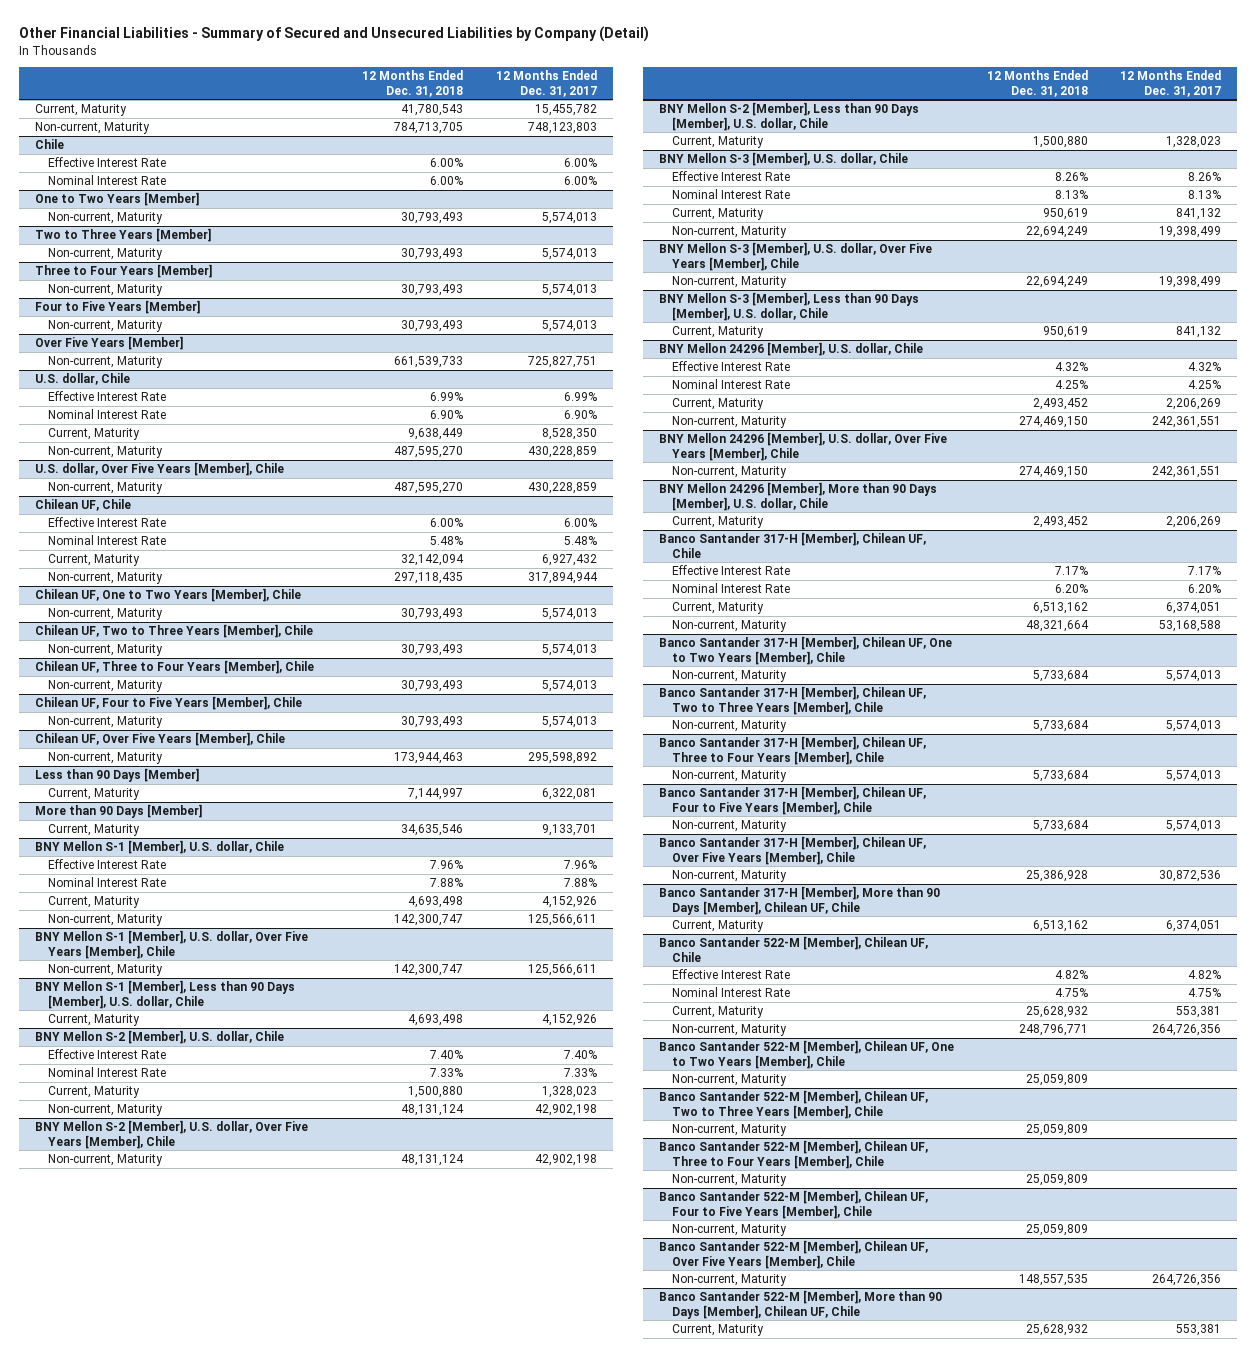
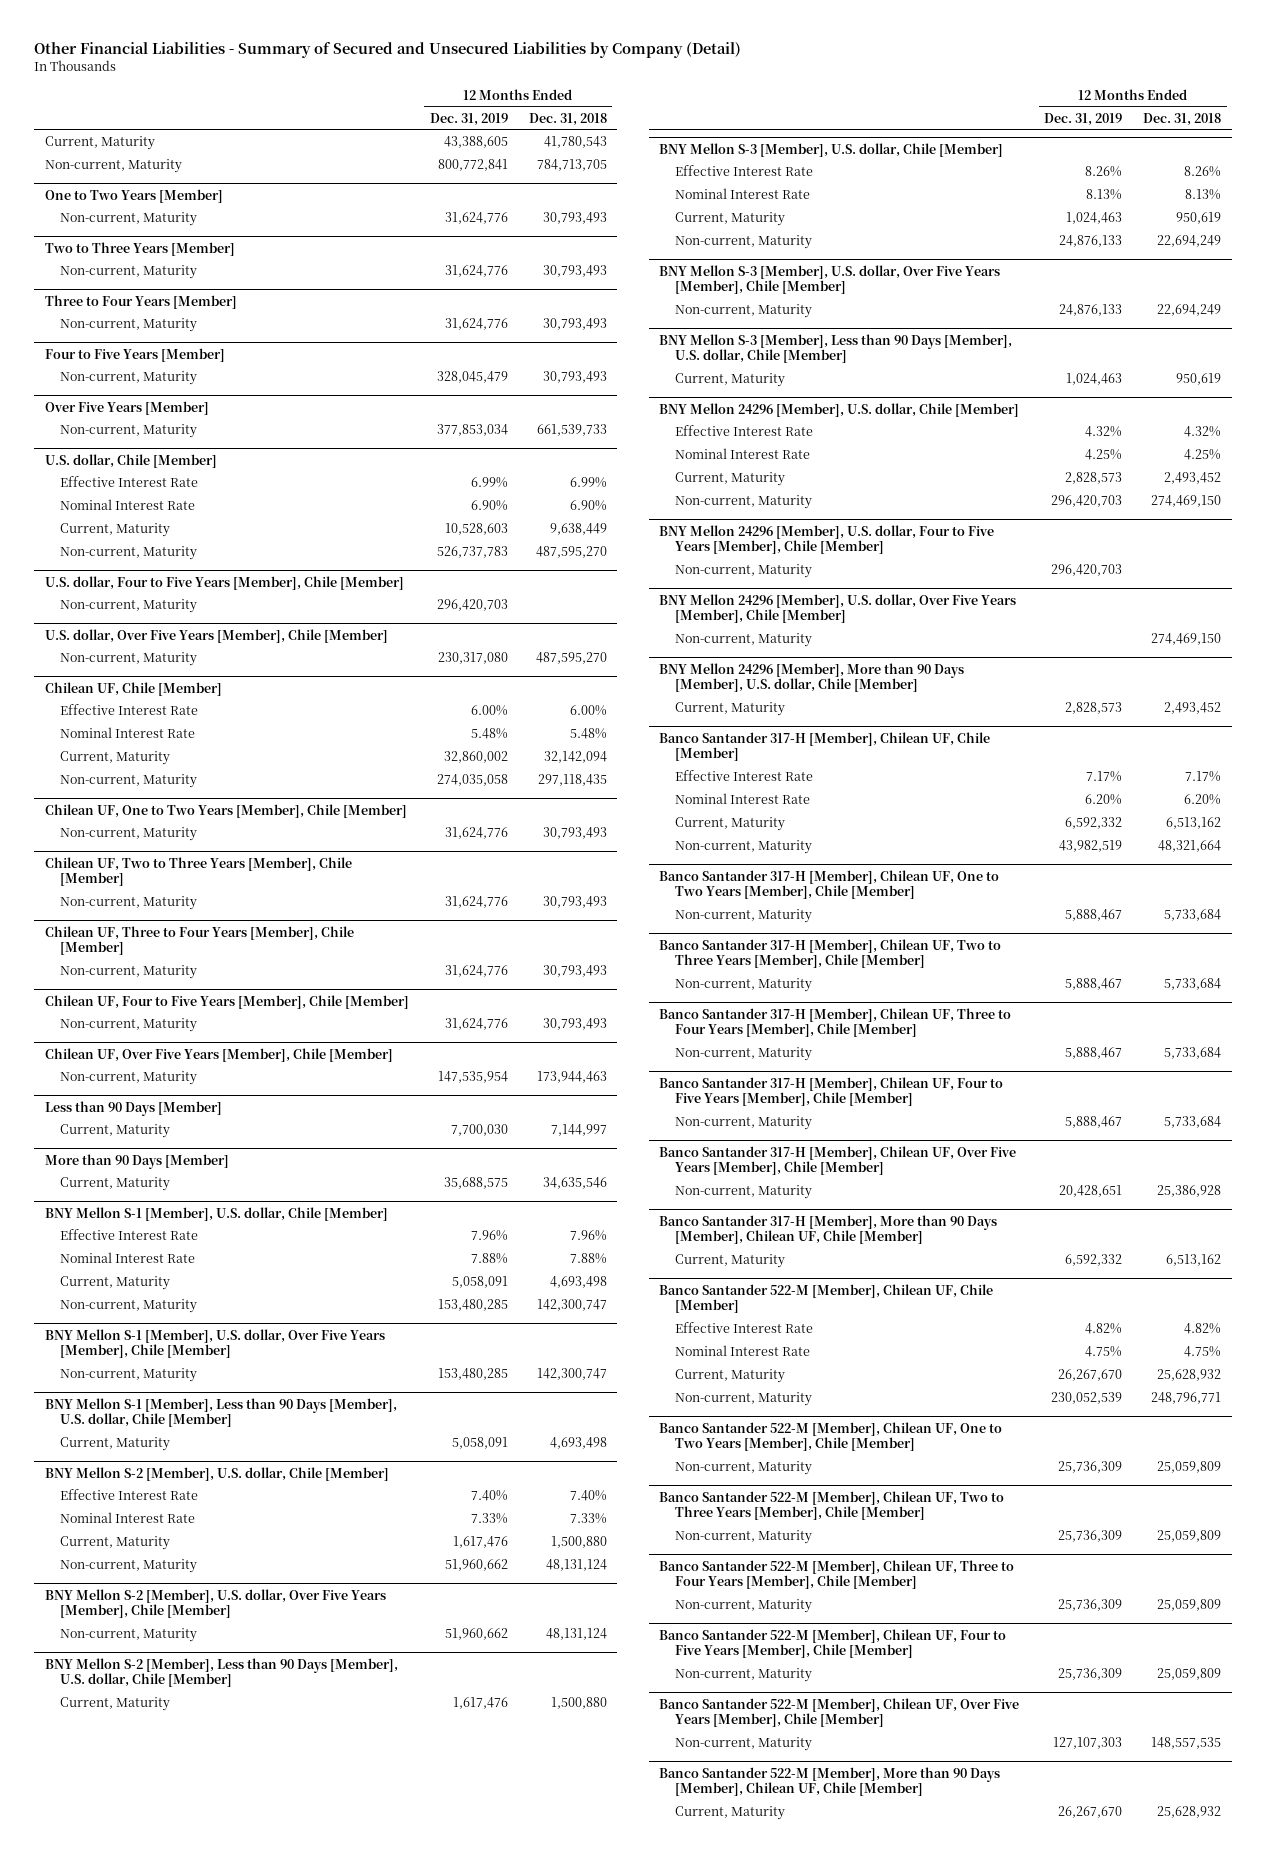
- | 12 Months Ended Dec. 31, 2018 | 12 Months Ended Dec. 31, 2017
+ | 12 Months Ended Dec. 31, 2019 | 12 Months Ended Dec. 31, 2018
- Chile
- Effective Interest Rate | 6.00% | 6.00%
- Nominal Interest Rate | 6.00% | 6.00%
- U.S. dollar, Chile
+ U.S. dollar, Chile [Member]
- U.S. dollar, Over Five Years [Member], Chile
+ U.S. dollar, Four to Five Years [Member], Chile [Member]
+ Non-current, Maturity | 296,420,703 |
+ U.S. dollar, Over Five Years [Member], Chile [Member]
- Chilean UF, Chile
+ Chilean UF, Chile [Member]
- Chilean UF, One to Two Years [Member], Chile
+ Chilean UF, One to Two Years [Member], Chile [Member]
- Chilean UF, Two to Three Years [Member], Chile
+ Chilean UF, Two to Three Years [Member], Chile [Member]
- Chilean UF, Three to Four Years [Member], Chile
+ Chilean UF, Three to Four Years [Member], Chile [Member]
- Chilean UF, Four to Five Years [Member], Chile
+ Chilean UF, Four to Five Years [Member], Chile [Member]
- Chilean UF, Over Five Years [Member], Chile
+ Chilean UF, Over Five Years [Member], Chile [Member]
- BNY Mellon S-1 [Member], U.S. dollar, Chile
+ BNY Mellon S-1 [Member], U.S. dollar, Chile [Member]
- BNY Mellon S-1 [Member], U.S. dollar, Over Five Years [Member], Chile
+ BNY Mellon S-1 [Member], U.S. dollar, Over Five Years [Member], Chile [Member]
- BNY Mellon S-1 [Member], Less than 90 Days [Member], U.S. dollar, Chile
+ BNY Mellon S-1 [Member], Less than 90 Days [Member], U.S. dollar, Chile [Member]
- BNY Mellon S-2 [Member], U.S. dollar, Chile
+ BNY Mellon S-2 [Member], U.S. dollar, Chile [Member]
- BNY Mellon S-2 [Member], U.S. dollar, Over Five Years [Member], Chile
+ BNY Mellon S-2 [Member], U.S. dollar, Over Five Years [Member], Chile [Member]
- BNY Mellon S-2 [Member], Less than 90 Days [Member], U.S. dollar, Chile
+ BNY Mellon S-2 [Member], Less than 90 Days [Member], U.S. dollar, Chile [Member]
- BNY Mellon S-3 [Member], U.S. dollar, Chile
+ BNY Mellon S-3 [Member], U.S. dollar, Chile [Member]
- BNY Mellon S-3 [Member], U.S. dollar, Over Five Years [Member], Chile
+ BNY Mellon S-3 [Member], U.S. dollar, Over Five Years [Member], Chile [Member]
- BNY Mellon S-3 [Member], Less than 90 Days [Member], U.S. dollar, Chile
+ BNY Mellon S-3 [Member], Less than 90 Days [Member], U.S. dollar, Chile [Member]
- BNY Mellon 24296 [Member], U.S. dollar, Chile
+ BNY Mellon 24296 [Member], U.S. dollar, Chile [Member]
- BNY Mellon 24296 [Member], U.S. dollar, Over Five Years [Member], Chile
+ BNY Mellon 24296 [Member], U.S. dollar, Four to Five Years [Member], Chile [Member]
+ Non-current, Maturity | 296,420,703 |
+ BNY Mellon 24296 [Member], U.S. dollar, Over Five Years [Member], Chile [Member]
- BNY Mellon 24296 [Member], More than 90 Days [Member], U.S. dollar, Chile
+ BNY Mellon 24296 [Member], More than 90 Days [Member], U.S. dollar, Chile [Member]
- Banco Santander 317-H [Member], Chilean UF, Chile
+ Banco Santander 317-H [Member], Chilean UF, Chile [Member]
- Banco Santander 317-H [Member], Chilean UF, One to Two Years [Member], Chile
+ Banco Santander 317-H [Member], Chilean UF, One to Two Years [Member], Chile [Member]
- Banco Santander 317-H [Member], Chilean UF, Two to Three Years [Member], Chile
+ Banco Santander 317-H [Member], Chilean UF, Two to Three Years [Member], Chile [Member]
- Banco Santander 317-H [Member], Chilean UF, Three to Four Years [Member], Chile
+ Banco Santander 317-H [Member], Chilean UF, Three to Four Years [Member], Chile [Member]
- Banco Santander 317-H [Member], Chilean UF, Four to Five Years [Member], Chile
+ Banco Santander 317-H [Member], Chilean UF, Four to Five Years [Member], Chile [Member]
- Banco Santander 317-H [Member], Chilean UF, Over Five Years [Member], Chile
+ Banco Santander 317-H [Member], Chilean UF, Over Five Years [Member], Chile [Member]
- Banco Santander 317-H [Member], More than 90 Days [Member], Chilean UF, Chile
+ Banco Santander 317-H [Member], More than 90 Days [Member], Chilean UF, Chile [Member]
- Banco Santander 522-M [Member], Chilean UF, Chile
+ Banco Santander 522-M [Member], Chilean UF, Chile [Member]
- Banco Santander 522-M [Member], Chilean UF, One to Two Years [Member], Chile
+ Banco Santander 522-M [Member], Chilean UF, One to Two Years [Member], Chile [Member]
- Banco Santander 522-M [Member], Chilean UF, Two to Three Years [Member], Chile
+ Banco Santander 522-M [Member], Chilean UF, Two to Three Years [Member], Chile [Member]
- Banco Santander 522-M [Member], Chilean UF, Three to Four Years [Member], Chile
+ Banco Santander 522-M [Member], Chilean UF, Three to Four Years [Member], Chile [Member]
- Banco Santander 522-M [Member], Chilean UF, Four to Five Years [Member], Chile
+ Banco Santander 522-M [Member], Chilean UF, Four to Five Years [Member], Chile [Member]
- Banco Santander 522-M [Member], Chilean UF, Over Five Years [Member], Chile
+ Banco Santander 522-M [Member], Chilean UF, Over Five Years [Member], Chile [Member]
- Banco Santander 522-M [Member], More than 90 Days [Member], Chilean UF, Chile
+ Banco Santander 522-M [Member], More than 90 Days [Member], Chilean UF, Chile [Member]

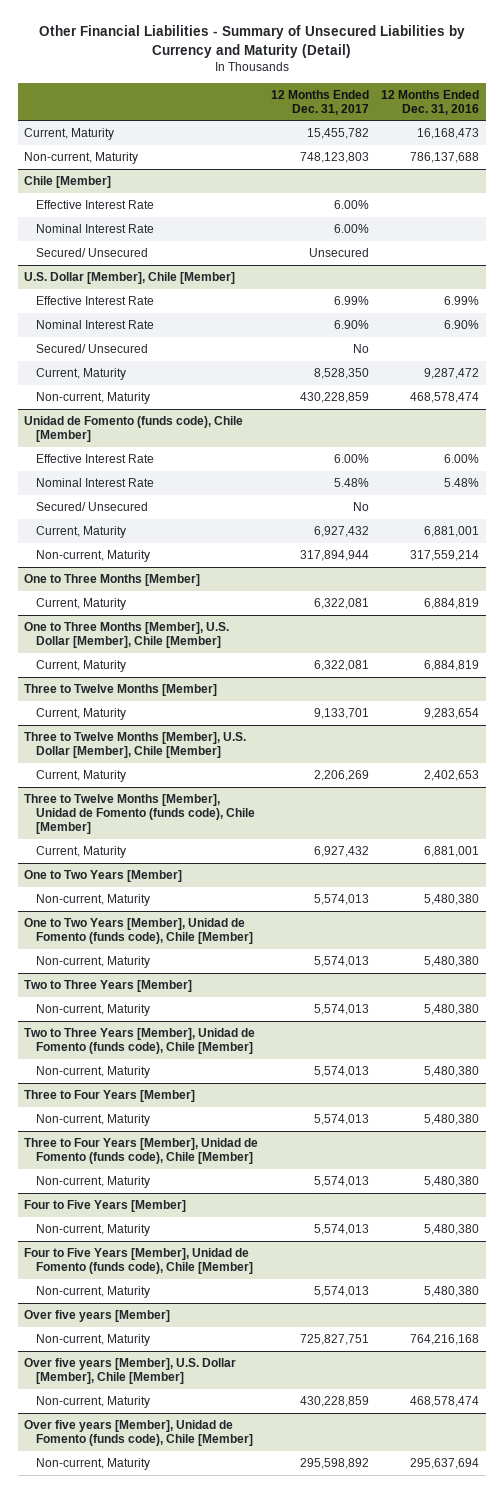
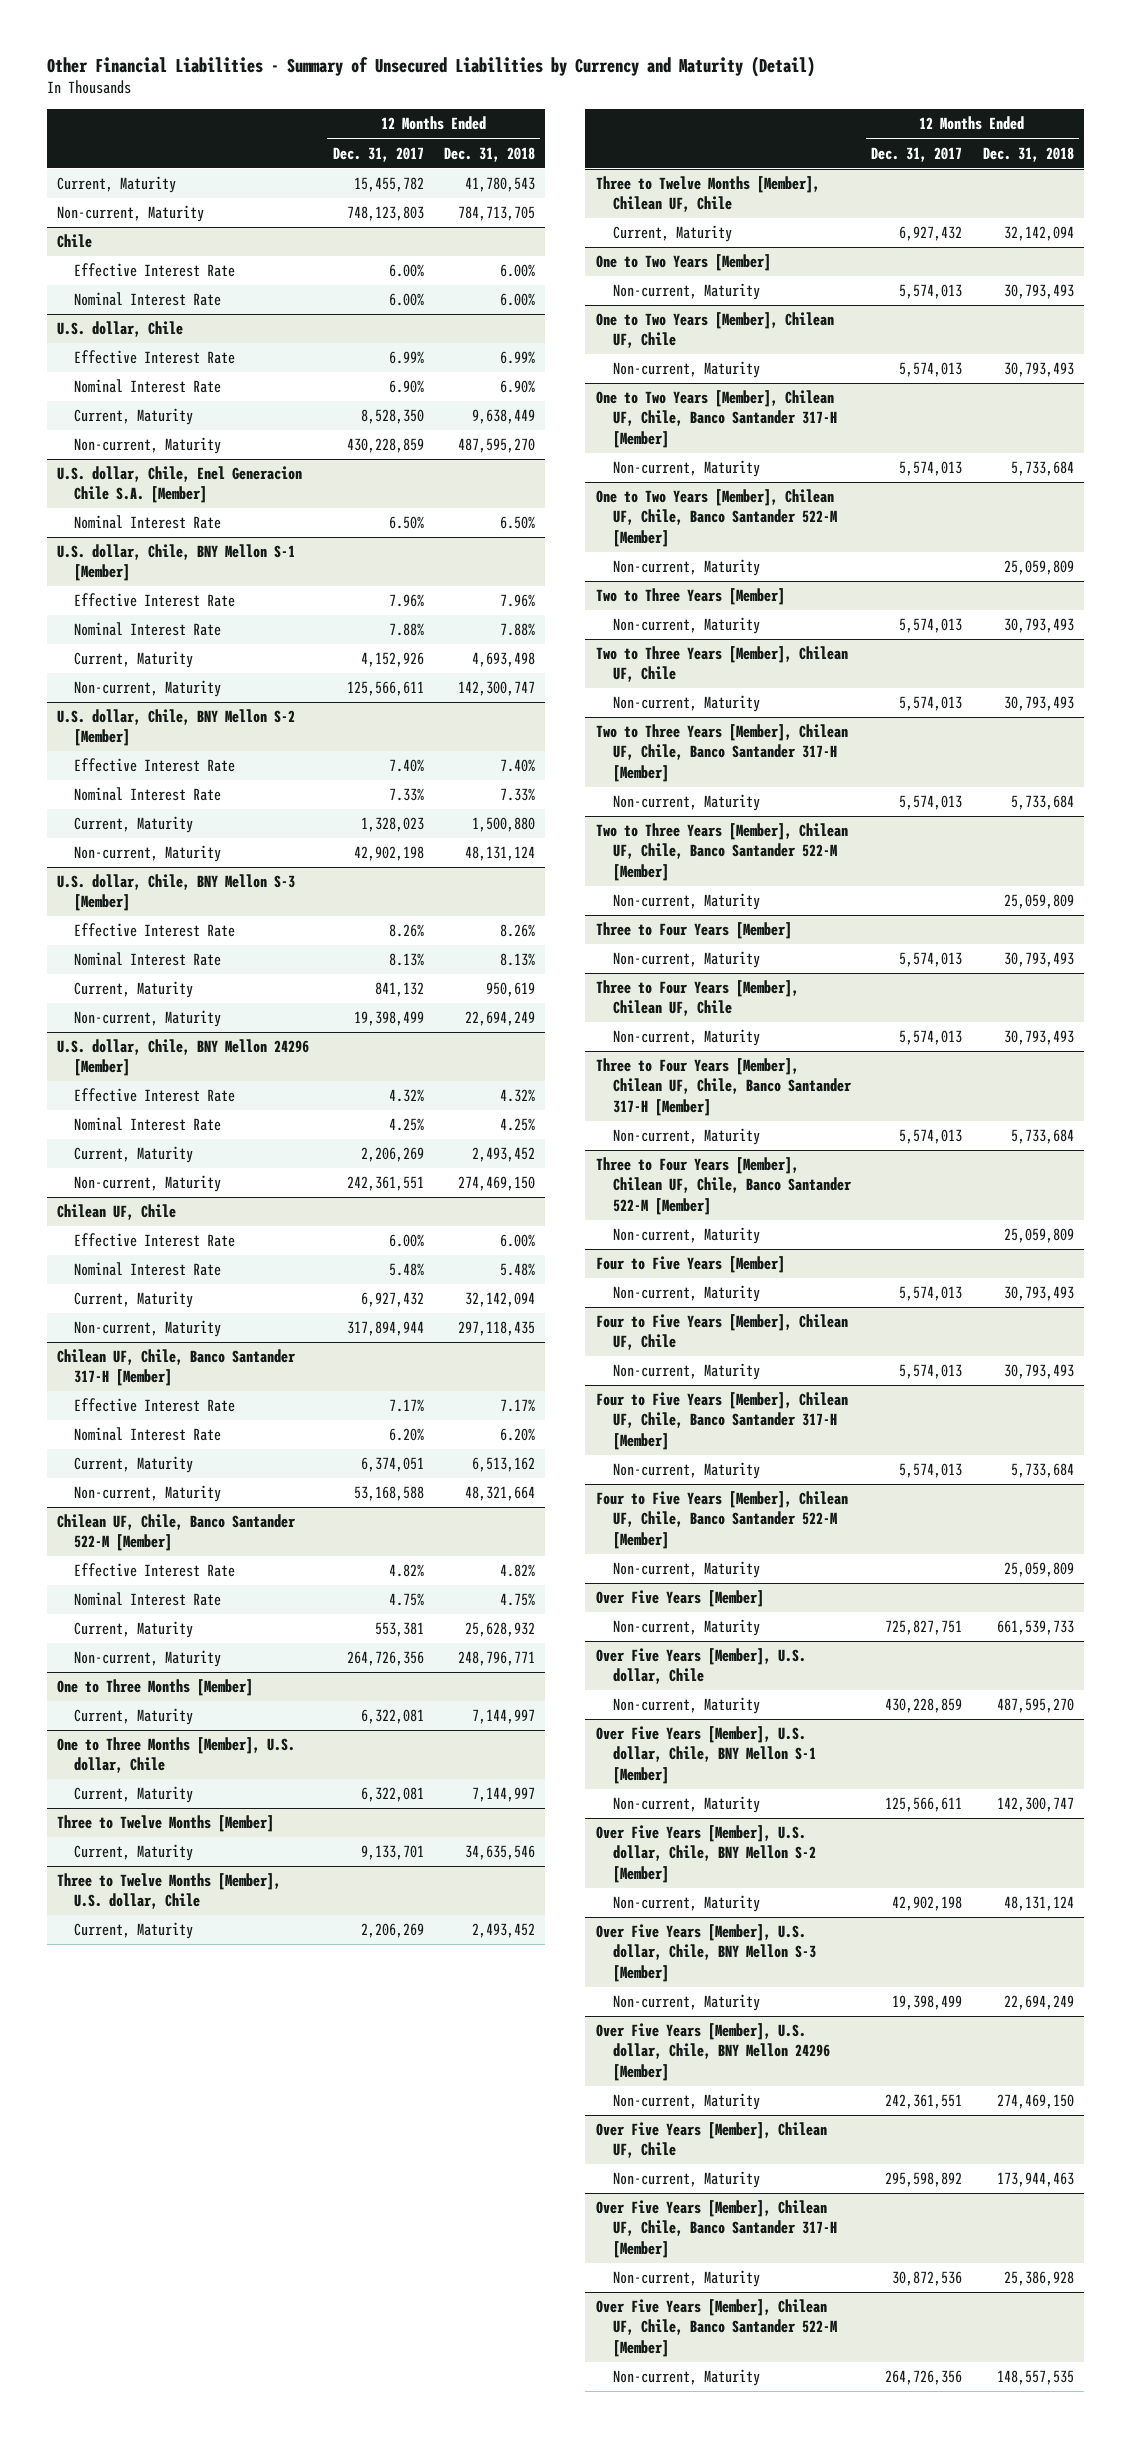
- | 12 Months Ended Dec. 31, 2017 | 12 Months Ended Dec. 31, 2016
+ | 12 Months Ended Dec. 31, 2017 | 12 Months Ended Dec. 31, 2018
- Chile [Member]
+ Chile
- Secured/ Unsecured | Unsecured |
- U.S. Dollar [Member], Chile [Member]
+ U.S. dollar, Chile
- Secured/ Unsecured | No |
- Unidad de Fomento (funds code), Chile [Member]
+ U.S. dollar, Chile, Enel Generacion Chile S.A. [Member]
+ Nominal Interest Rate | 6.50% | 6.50%
+ U.S. dollar, Chile, BNY Mellon S-1 [Member]
+ Effective Interest Rate | 7.96% | 7.96%
+ Nominal Interest Rate | 7.88% | 7.88%
+ Current, Maturity | 4,152,926 | 4,693,498
+ Non-current, Maturity | 125,566,611 | 142,300,747
+ U.S. dollar, Chile, BNY Mellon S-2 [Member]
+ Effective Interest Rate | 7.40% | 7.40%
+ Nominal Interest Rate | 7.33% | 7.33%
+ Current, Maturity | 1,328,023 | 1,500,880
+ Non-current, Maturity | 42,902,198 | 48,131,124
+ U.S. dollar, Chile, BNY Mellon S-3 [Member]
+ Effective Interest Rate | 8.26% | 8.26%
+ Nominal Interest Rate | 8.13% | 8.13%
+ Current, Maturity | 841,132 | 950,619
+ Non-current, Maturity | 19,398,499 | 22,694,249
+ U.S. dollar, Chile, BNY Mellon 24296 [Member]
+ Effective Interest Rate | 4.32% | 4.32%
+ Nominal Interest Rate | 4.25% | 4.25%
+ Current, Maturity | 2,206,269 | 2,493,452
+ Non-current, Maturity | 242,361,551 | 274,469,150
+ Chilean UF, Chile
- Secured/ Unsecured | No |
+ Chilean UF, Chile, Banco Santander 317-H [Member]
+ Effective Interest Rate | 7.17% | 7.17%
+ Nominal Interest Rate | 6.20% | 6.20%
+ Current, Maturity | 6,374,051 | 6,513,162
+ Non-current, Maturity | 53,168,588 | 48,321,664
+ Chilean UF, Chile, Banco Santander 522-M [Member]
+ Effective Interest Rate | 4.82% | 4.82%
+ Nominal Interest Rate | 4.75% | 4.75%
+ Current, Maturity | 553,381 | 25,628,932
+ Non-current, Maturity | 264,726,356 | 248,796,771
- One to Three Months [Member], U.S. Dollar [Member], Chile [Member]
+ One to Three Months [Member], U.S. dollar, Chile
- Three to Twelve Months [Member], U.S. Dollar [Member], Chile [Member]
+ Three to Twelve Months [Member], U.S. dollar, Chile
- Three to Twelve Months [Member], Unidad de Fomento (funds code), Chile [Member]
+ Three to Twelve Months [Member], Chilean UF, Chile
- One to Two Years [Member], Unidad de Fomento (funds code), Chile [Member]
+ One to Two Years [Member], Chilean UF, Chile
+ One to Two Years [Member], Chilean UF, Chile, Banco Santander 317-H [Member]
+ Non-current, Maturity | 5,574,013 | 5,733,684
+ One to Two Years [Member], Chilean UF, Chile, Banco Santander 522-M [Member]
+ Non-current, Maturity | | 25,059,809
- Two to Three Years [Member], Unidad de Fomento (funds code), Chile [Member]
+ Two to Three Years [Member], Chilean UF, Chile
+ Two to Three Years [Member], Chilean UF, Chile, Banco Santander 317-H [Member]
+ Non-current, Maturity | 5,574,013 | 5,733,684
+ Two to Three Years [Member], Chilean UF, Chile, Banco Santander 522-M [Member]
+ Non-current, Maturity | | 25,059,809
- Three to Four Years [Member], Unidad de Fomento (funds code), Chile [Member]
+ Three to Four Years [Member], Chilean UF, Chile
+ Three to Four Years [Member], Chilean UF, Chile, Banco Santander 317-H [Member]
+ Non-current, Maturity | 5,574,013 | 5,733,684
+ Three to Four Years [Member], Chilean UF, Chile, Banco Santander 522-M [Member]
+ Non-current, Maturity | | 25,059,809
- Four to Five Years [Member], Unidad de Fomento (funds code), Chile [Member]
+ Four to Five Years [Member], Chilean UF, Chile
- Over five years [Member]
+ Four to Five Years [Member], Chilean UF, Chile, Banco Santander 317-H [Member]
+ Non-current, Maturity | 5,574,013 | 5,733,684
+ Four to Five Years [Member], Chilean UF, Chile, Banco Santander 522-M [Member]
+ Non-current, Maturity | | 25,059,809
+ Over Five Years [Member]
- Over five years [Member], U.S. Dollar [Member], Chile [Member]
+ Over Five Years [Member], U.S. dollar, Chile
- Over five years [Member], Unidad de Fomento (funds code), Chile [Member]
+ Over Five Years [Member], U.S. dollar, Chile, BNY Mellon S-1 [Member]
+ Non-current, Maturity | 125,566,611 | 142,300,747
+ Over Five Years [Member], U.S. dollar, Chile, BNY Mellon S-2 [Member]
+ Non-current, Maturity | 42,902,198 | 48,131,124
+ Over Five Years [Member], U.S. dollar, Chile, BNY Mellon S-3 [Member]
+ Non-current, Maturity | 19,398,499 | 22,694,249
+ Over Five Years [Member], U.S. dollar, Chile, BNY Mellon 24296 [Member]
+ Non-current, Maturity | 242,361,551 | 274,469,150
+ Over Five Years [Member], Chilean UF, Chile
+ Over Five Years [Member], Chilean UF, Chile, Banco Santander 317-H [Member]
+ Non-current, Maturity | 30,872,536 | 25,386,928
+ Over Five Years [Member], Chilean UF, Chile, Banco Santander 522-M [Member]
+ Non-current, Maturity | 264,726,356 | 148,557,535

